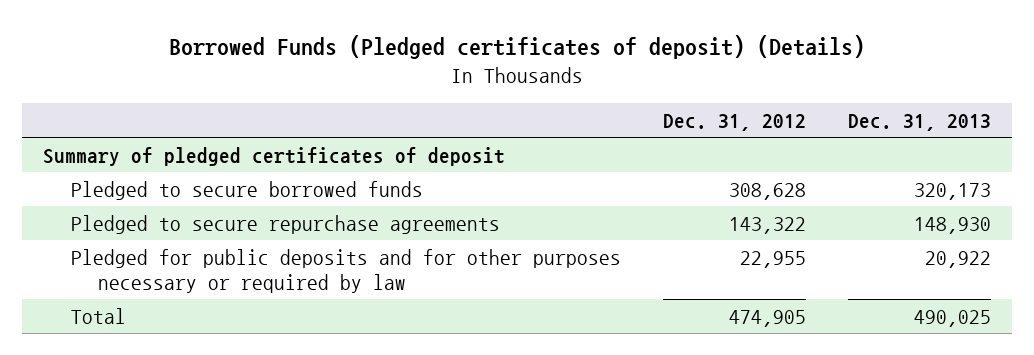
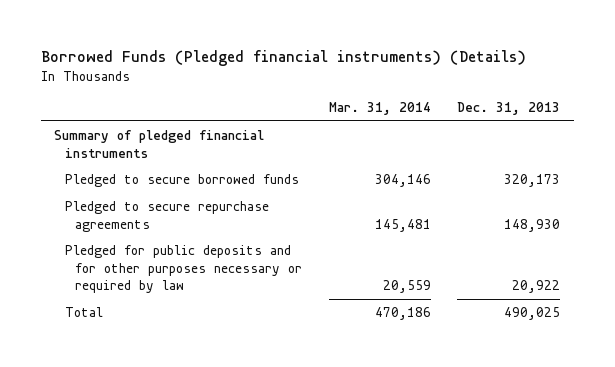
- Borrowed Funds (Pledged certificates of deposit) (Details)
+ Borrowed Funds (Pledged financial instruments) (Details)
- | Dec. 31, 2012 | Dec. 31, 2013
+ | Mar. 31, 2014 | Dec. 31, 2013
- Summary of pledged certificates of deposit
+ Summary of pledged financial instruments

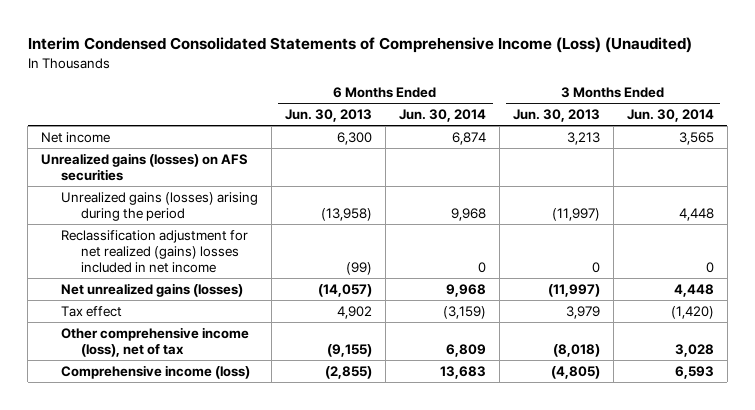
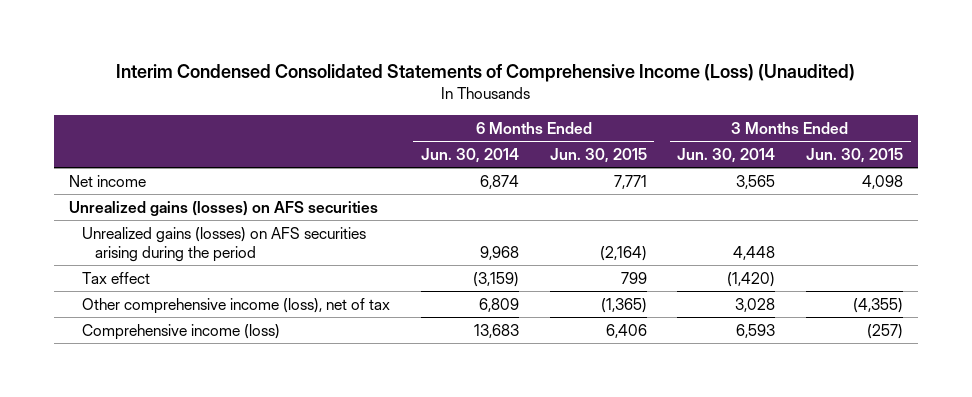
- | 6 Months Ended Jun. 30, 2013 | 6 Months Ended Jun. 30, 2014 | 3 Months Ended Jun. 30, 2013 | 3 Months Ended Jun. 30, 2014
+ | 6 Months Ended Jun. 30, 2014 | 6 Months Ended Jun. 30, 2015 | 3 Months Ended Jun. 30, 2014 | 3 Months Ended Jun. 30, 2015
- Unrealized gains (losses) arising during the period | (13,958) | 9,968 | (11,997) | 4,448
- Reclassification adjustment for net realized (gains) losses included in net income | (99) | 0 | 0 | 0
- Net unrealized gains (losses) | (14,057) | 9,968 | (11,997) | 4,448
+ Unrealized gains (losses) on AFS securities arising during the period | 9,968 | (2,164) | 4,448 |

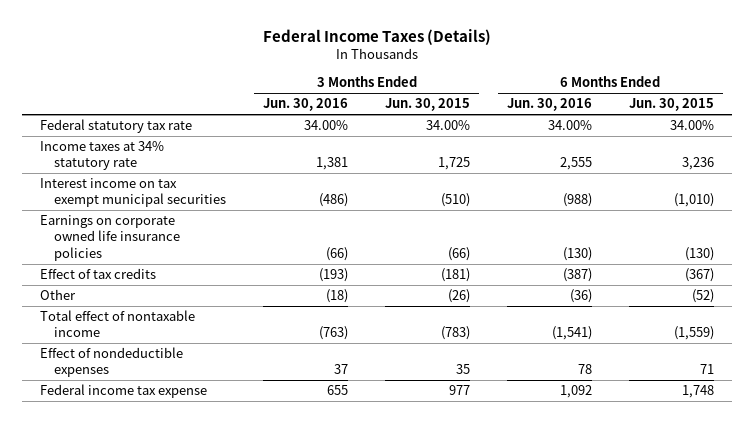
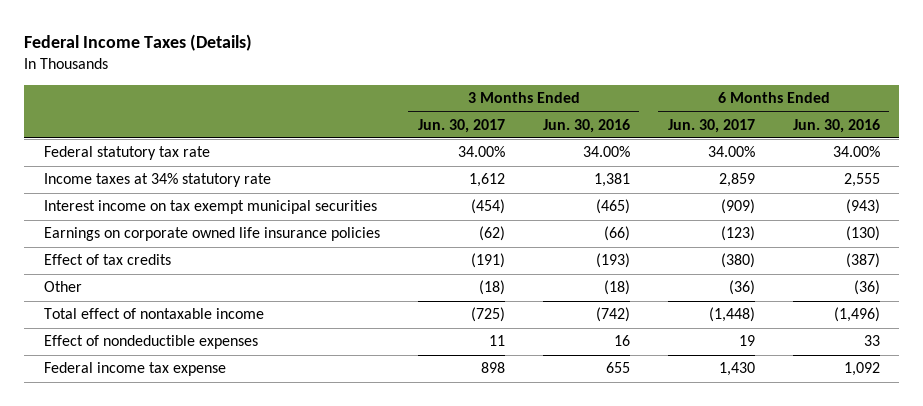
- | 3 Months Ended Jun. 30, 2016 | 3 Months Ended Jun. 30, 2015 | 6 Months Ended Jun. 30, 2016 | 6 Months Ended Jun. 30, 2015
+ | 3 Months Ended Jun. 30, 2017 | 3 Months Ended Jun. 30, 2016 | 6 Months Ended Jun. 30, 2017 | 6 Months Ended Jun. 30, 2016
- Interest income on tax exempt municipal securities | (486) | (510) | (988) | (1,010)
+ Interest income on tax exempt municipal securities | (454) | (465) | (909) | (943)
- Total effect of nontaxable income | (763) | (783) | (1,541) | (1,559)
- Effect of nondeductible expenses | 37 | 35 | 78 | 71
+ Total effect of nontaxable income | (725) | (742) | (1,448) | (1,496)
+ Effect of nondeductible expenses | 11 | 16 | 19 | 33

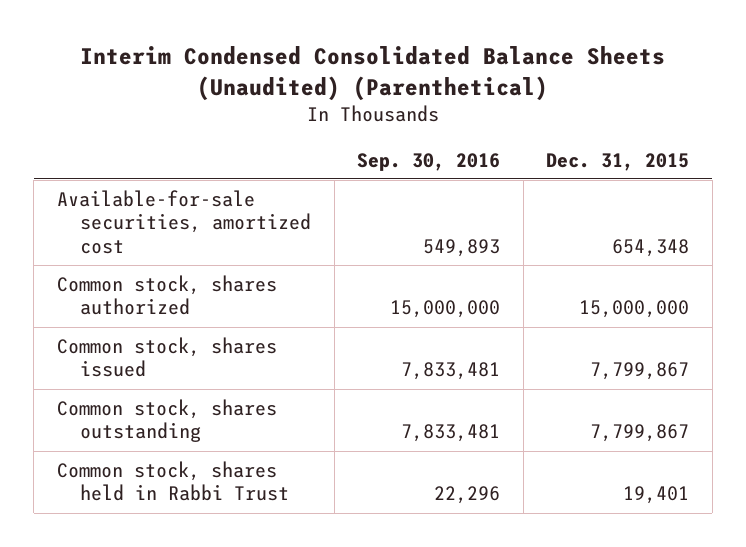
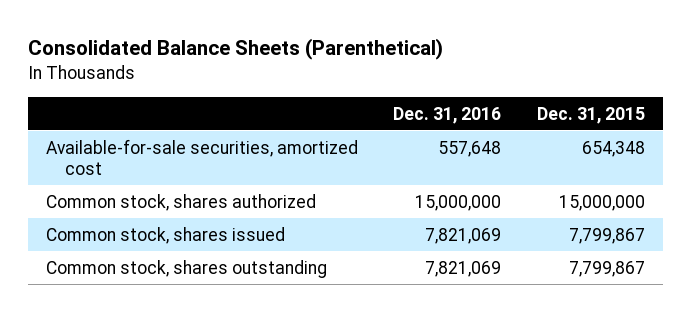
- Interim Condensed Consolidated Balance Sheets (Unaudited) (Parenthetical)
+ Consolidated Balance Sheets (Parenthetical)
- | Sep. 30, 2016 | Dec. 31, 2015
+ | Dec. 31, 2016 | Dec. 31, 2015
- Common stock, shares held in Rabbi Trust | 22,296 | 19,401

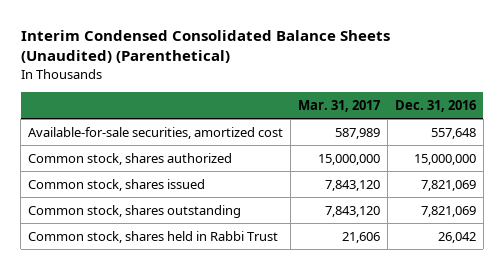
- Consolidated Balance Sheets (Parenthetical)
+ Interim Condensed Consolidated Balance Sheets (Unaudited) (Parenthetical)
- | Dec. 31, 2016 | Dec. 31, 2015
+ | Mar. 31, 2017 | Dec. 31, 2016
+ Common stock, shares held in Rabbi Trust | 21,606 | 26,042

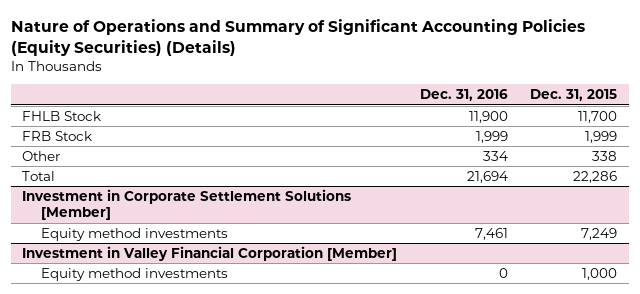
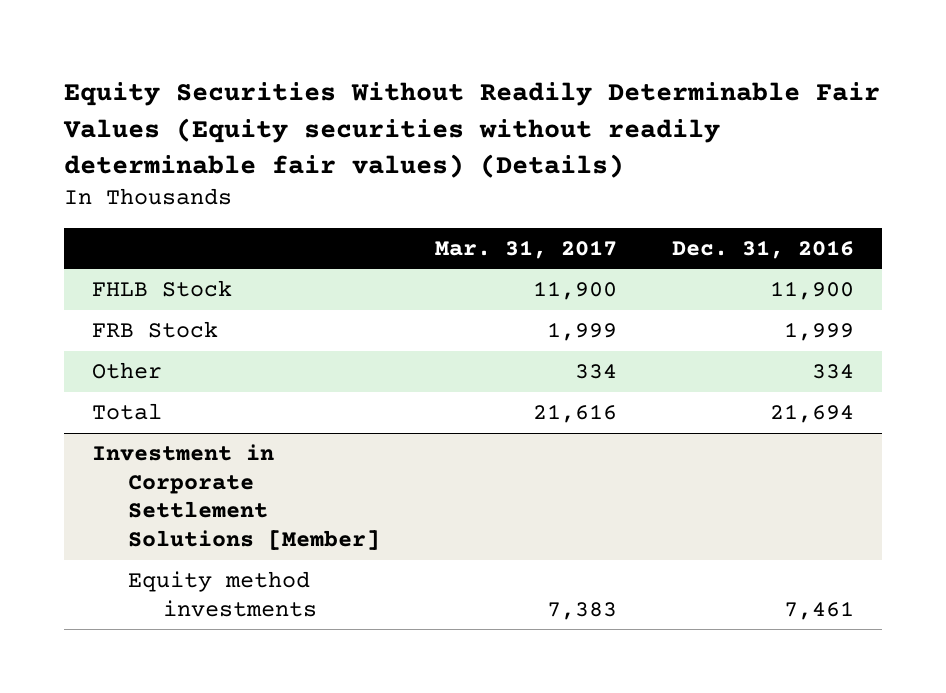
- Nature of Operations and Summary of Significant Accounting Policies (Equity Securities) (Details)
+ Equity Securities Without Readily Determinable Fair Values (Equity securities without readily determinable fair values) (Details)
- | Dec. 31, 2016 | Dec. 31, 2015
+ | Mar. 31, 2017 | Dec. 31, 2016
- Investment in Valley Financial Corporation [Member]
- Equity method investments | 0 | 1,000

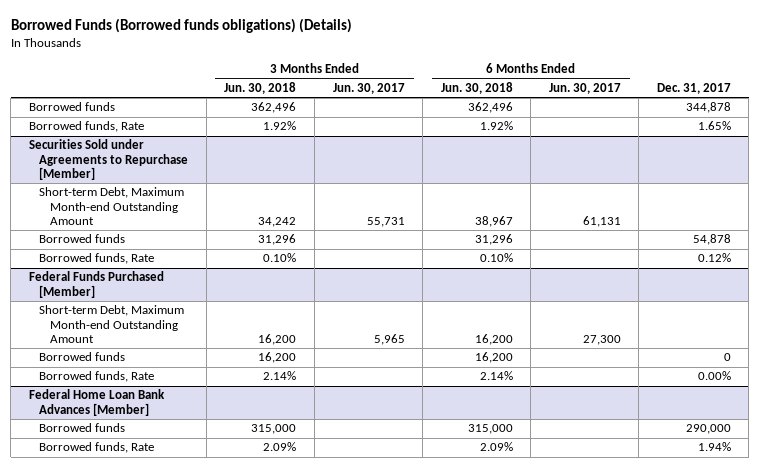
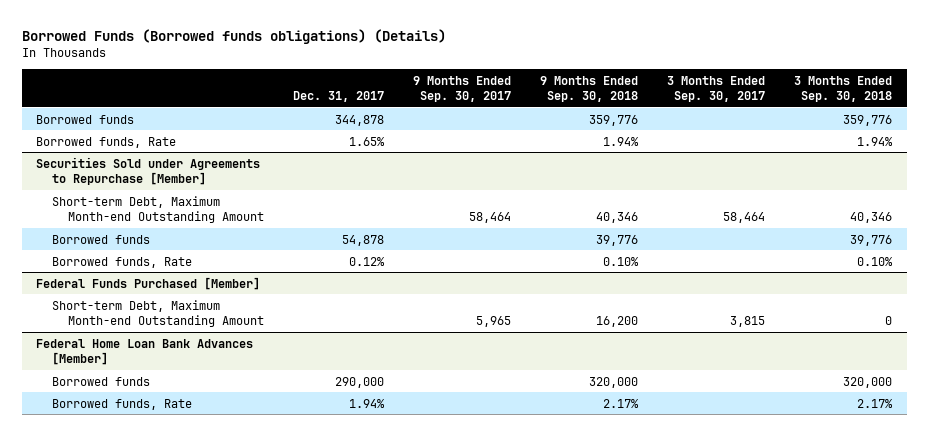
- | 3 Months Ended Jun. 30, 2018 | 3 Months Ended Jun. 30, 2017 | 6 Months Ended Jun. 30, 2018 | 6 Months Ended Jun. 30, 2017 | Dec. 31, 2017
+ | Dec. 31, 2017 | 9 Months Ended Sep. 30, 2017 | 9 Months Ended Sep. 30, 2018 | 3 Months Ended Sep. 30, 2017 | 3 Months Ended Sep. 30, 2018
@ Federal Funds Purchased [Member]
- Borrowed funds | 16,200 | | 16,200 | | 0
- Borrowed funds, Rate | 2.14% | | 2.14% | | 0.00%

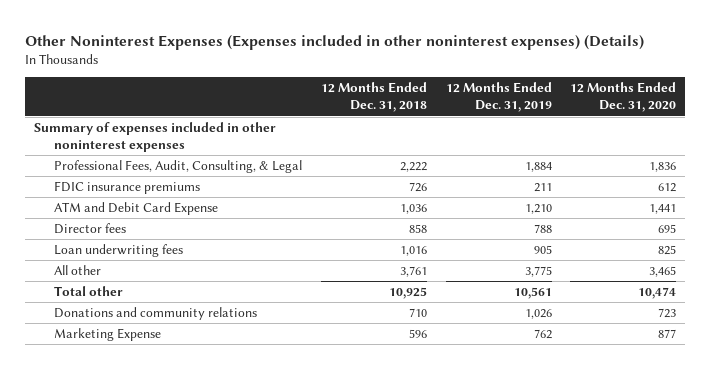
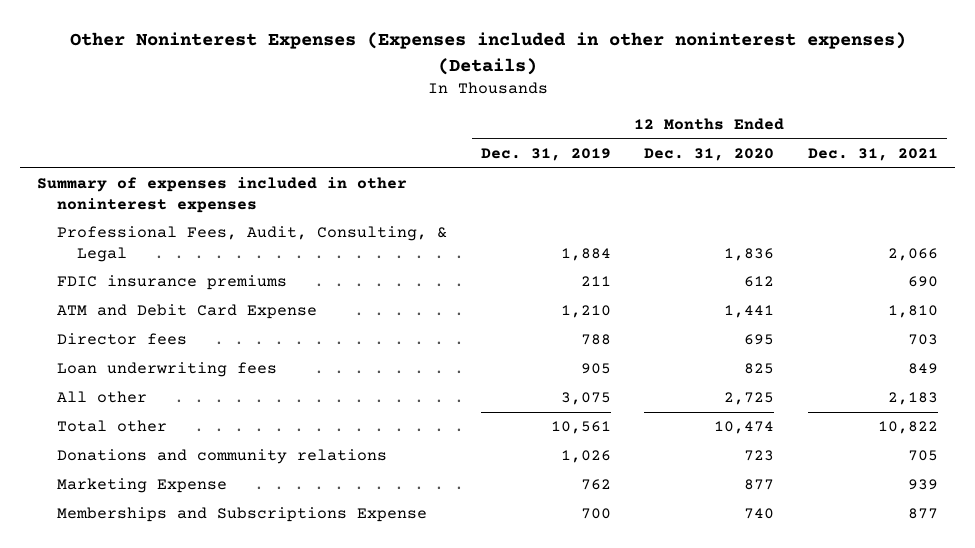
- | 12 Months Ended Dec. 31, 2018 | 12 Months Ended Dec. 31, 2019 | 12 Months Ended Dec. 31, 2020
+ | 12 Months Ended Dec. 31, 2019 | 12 Months Ended Dec. 31, 2020 | 12 Months Ended Dec. 31, 2021
- All other | 3,761 | 3,775 | 3,465
+ All other | 3,075 | 2,725 | 2,183
+ Memberships and Subscriptions Expense | 700 | 740 | 877

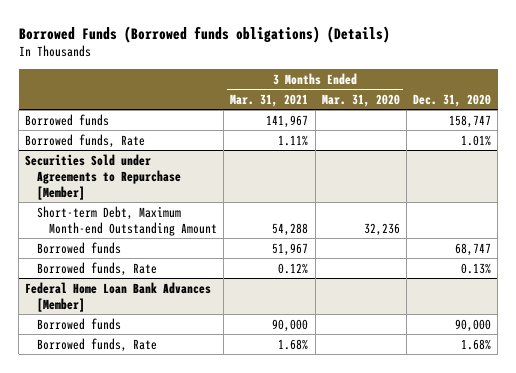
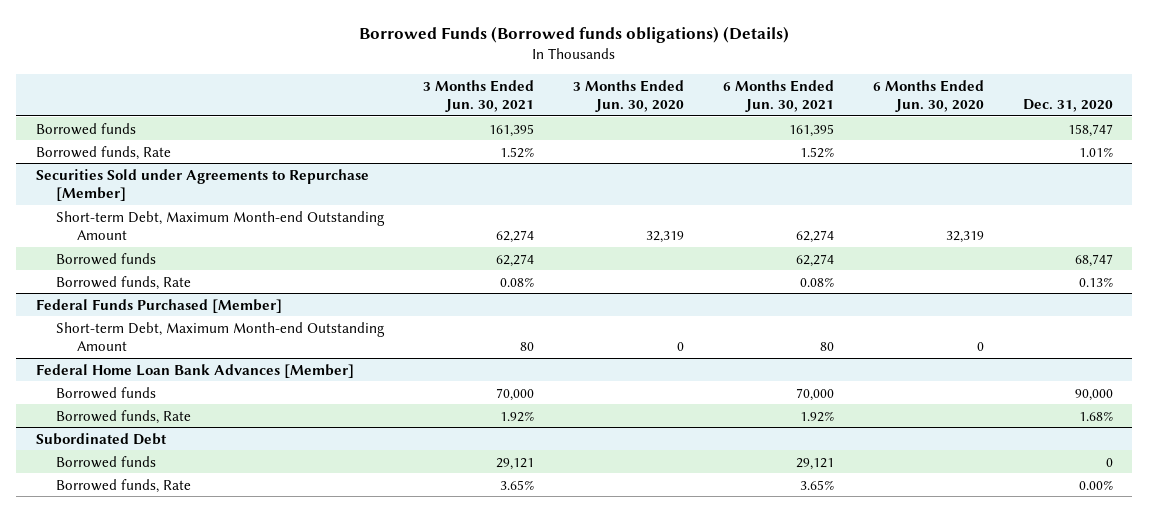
- | 3 Months Ended Mar. 31, 2021 | 3 Months Ended Mar. 31, 2020 | Dec. 31, 2020
+ | 3 Months Ended Jun. 30, 2021 | 3 Months Ended Jun. 30, 2020 | 6 Months Ended Jun. 30, 2021 | 6 Months Ended Jun. 30, 2020 | Dec. 31, 2020
+ Federal Funds Purchased [Member]
+ Short-term Debt, Maximum Month-end Outstanding Amount | 80 | 0 | 80 | 0 |
+ Subordinated Debt
+ Borrowed funds | 29,121 | | 29,121 | | 0
+ Borrowed funds, Rate | 3.65% | | 3.65% | | 0.00%

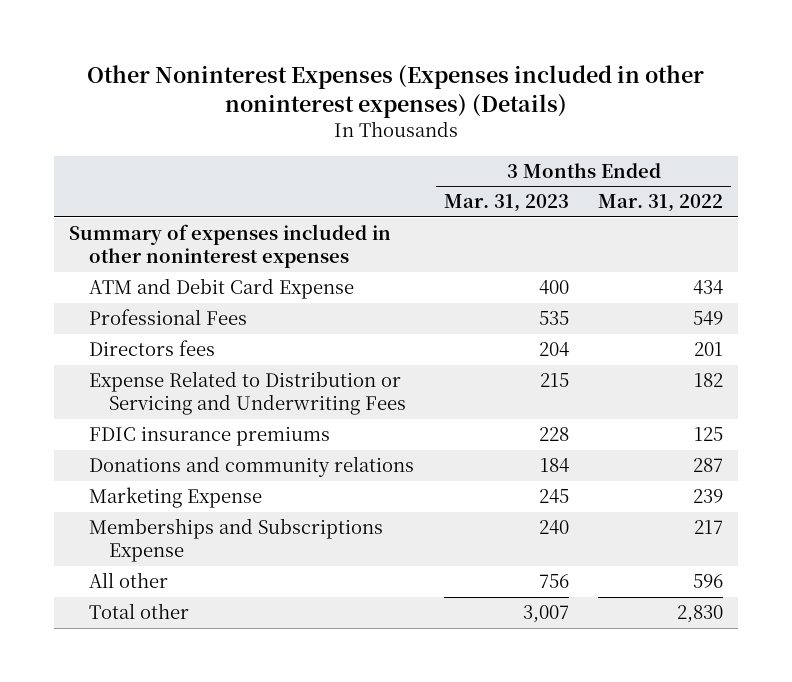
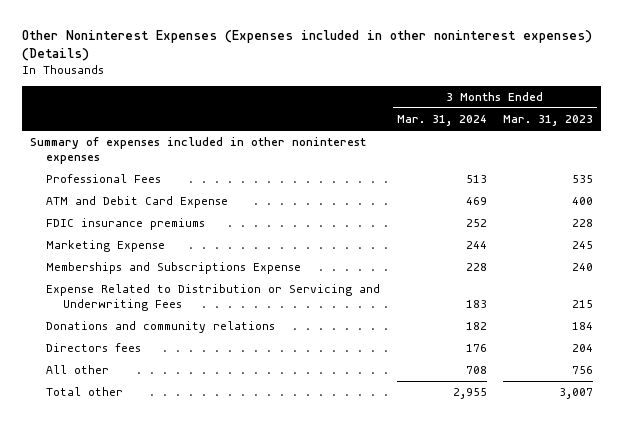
- | 3 Months Ended Mar. 31, 2023 | 3 Months Ended Mar. 31, 2022
+ | 3 Months Ended Mar. 31, 2024 | 3 Months Ended Mar. 31, 2023
moved down: ATM and Debit Card Expense | 469 | 400
moved down: Expense Related to Distribution or Servicing and Underwriting Fees | 183 | 215
moved down: Donations and community relations | 182 | 184
moved down: Directors fees | 176 | 204

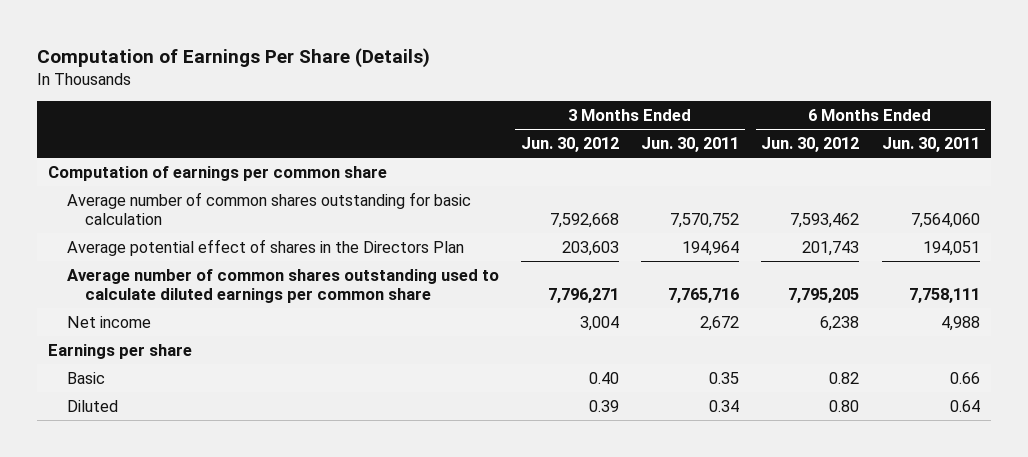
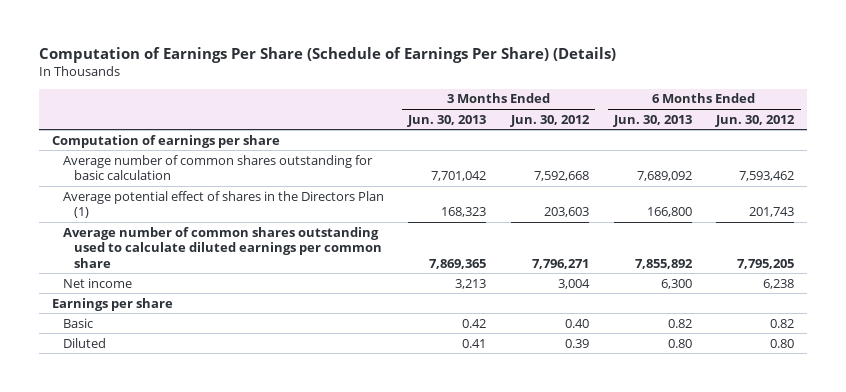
- Computation of Earnings Per Share (Details)
+ Computation of Earnings Per Share (Schedule of Earnings Per Share) (Details)
- | 3 Months Ended Jun. 30, 2012 | 3 Months Ended Jun. 30, 2011 | 6 Months Ended Jun. 30, 2012 | 6 Months Ended Jun. 30, 2011
+ | 3 Months Ended Jun. 30, 2013 | 3 Months Ended Jun. 30, 2012 | 6 Months Ended Jun. 30, 2013 | 6 Months Ended Jun. 30, 2012
- Computation of earnings per common share
+ Computation of earnings per share
- Average potential effect of shares in the Directors Plan | 203,603 | 194,964 | 201,743 | 194,051
+ Average potential effect of shares in the Directors Plan (1) | 168,323 | 203,603 | 166,800 | 201,743

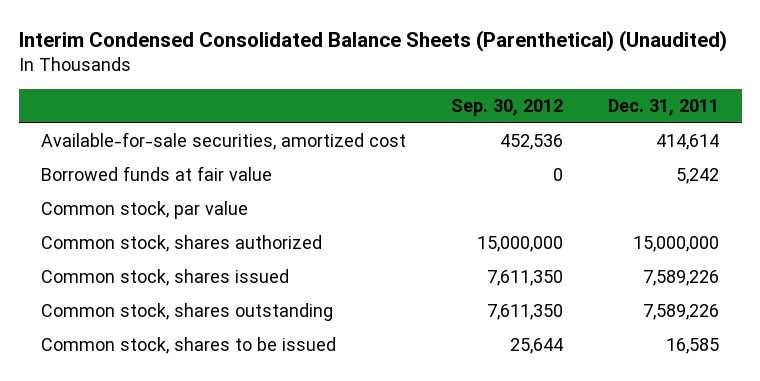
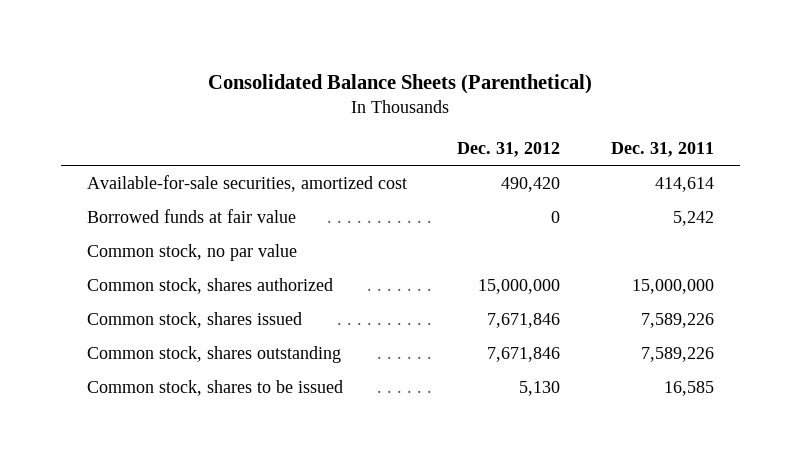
- Interim Condensed Consolidated Balance Sheets (Parenthetical) (Unaudited)
+ Consolidated Balance Sheets (Parenthetical)
- | Sep. 30, 2012 | Dec. 31, 2011
+ | Dec. 31, 2012 | Dec. 31, 2011
- Common stock, par value
+ Common stock, no par value

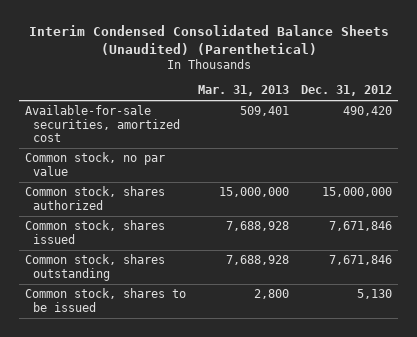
- Consolidated Balance Sheets (Parenthetical)
+ Interim Condensed Consolidated Balance Sheets (Unaudited) (Parenthetical)
- | Dec. 31, 2012 | Dec. 31, 2011
+ | Mar. 31, 2013 | Dec. 31, 2012
- Borrowed funds at fair value | 0 | 5,242

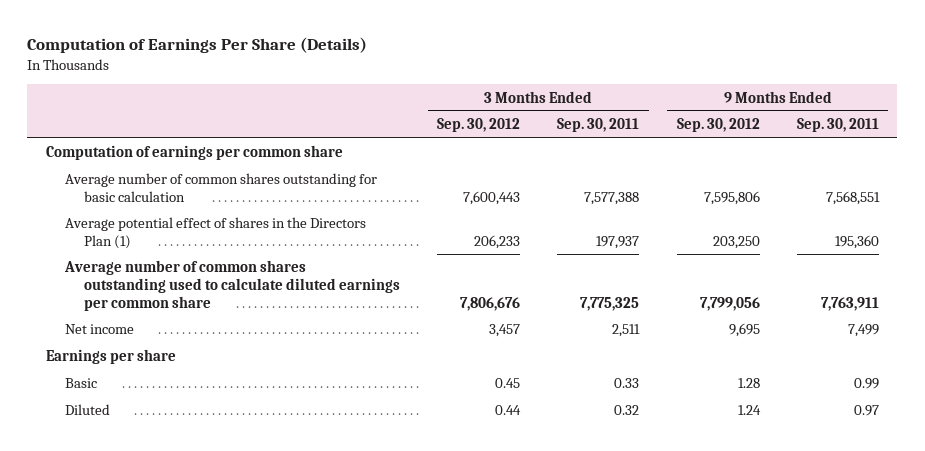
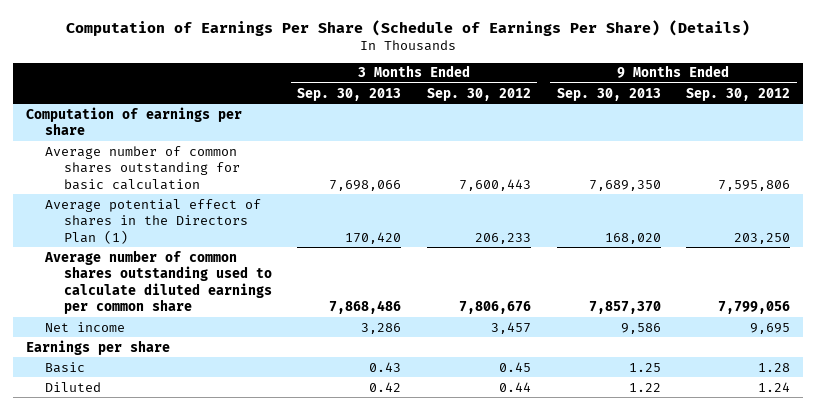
- Computation of Earnings Per Share (Details)
+ Computation of Earnings Per Share (Schedule of Earnings Per Share) (Details)
- | 3 Months Ended Sep. 30, 2012 | 3 Months Ended Sep. 30, 2011 | 9 Months Ended Sep. 30, 2012 | 9 Months Ended Sep. 30, 2011
+ | 3 Months Ended Sep. 30, 2013 | 3 Months Ended Sep. 30, 2012 | 9 Months Ended Sep. 30, 2013 | 9 Months Ended Sep. 30, 2012
- Computation of earnings per common share
+ Computation of earnings per share

